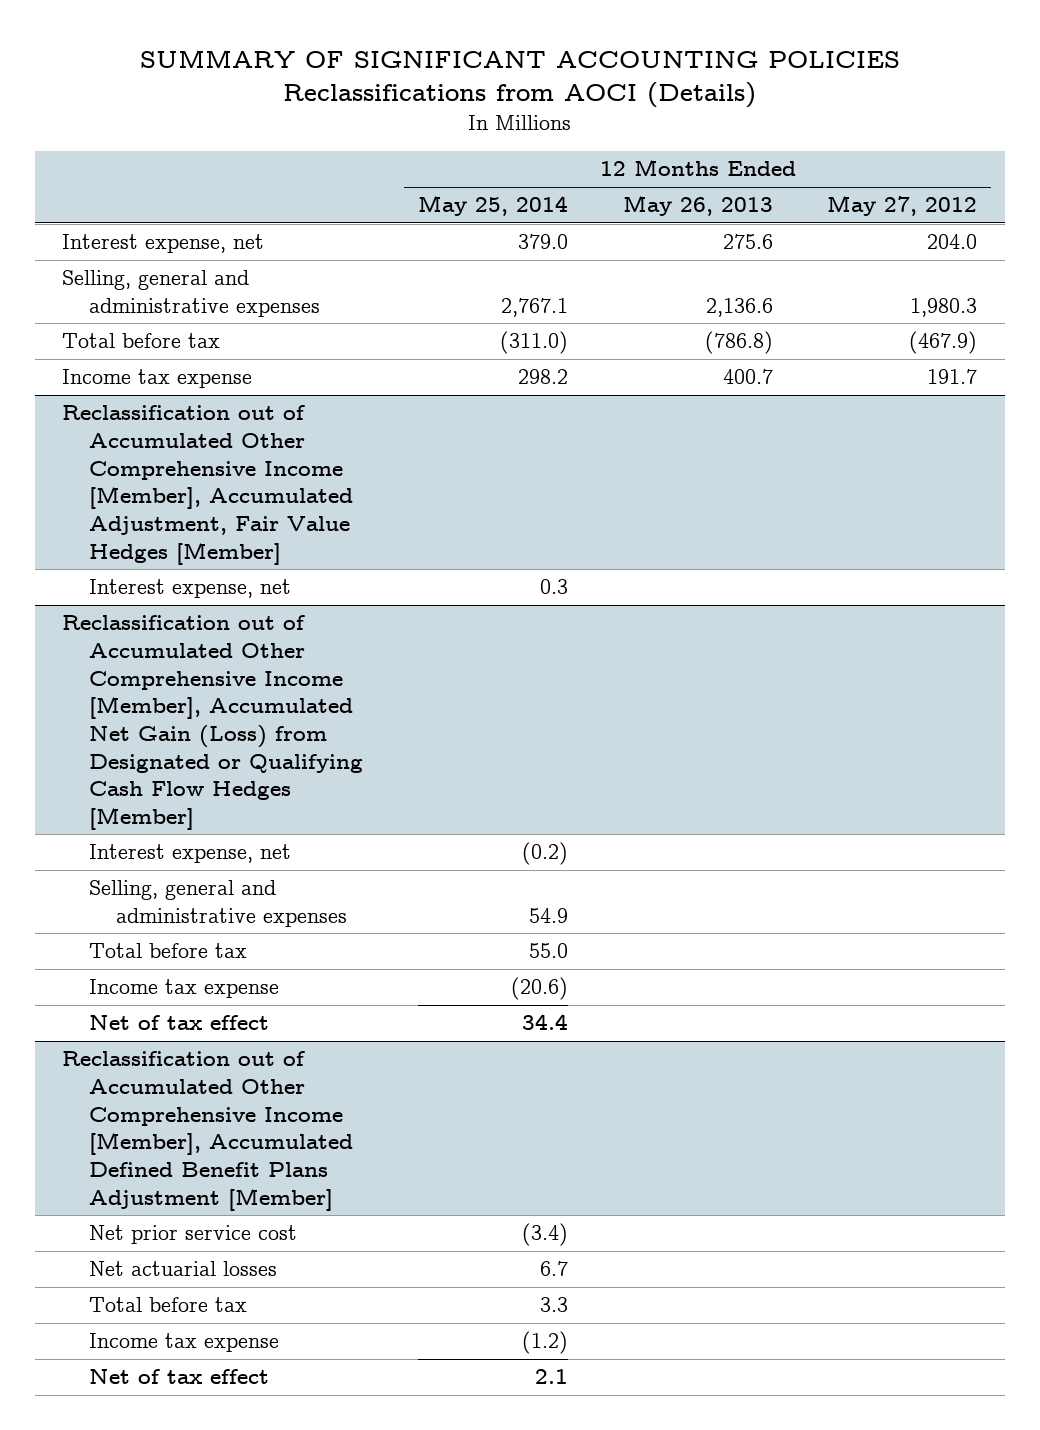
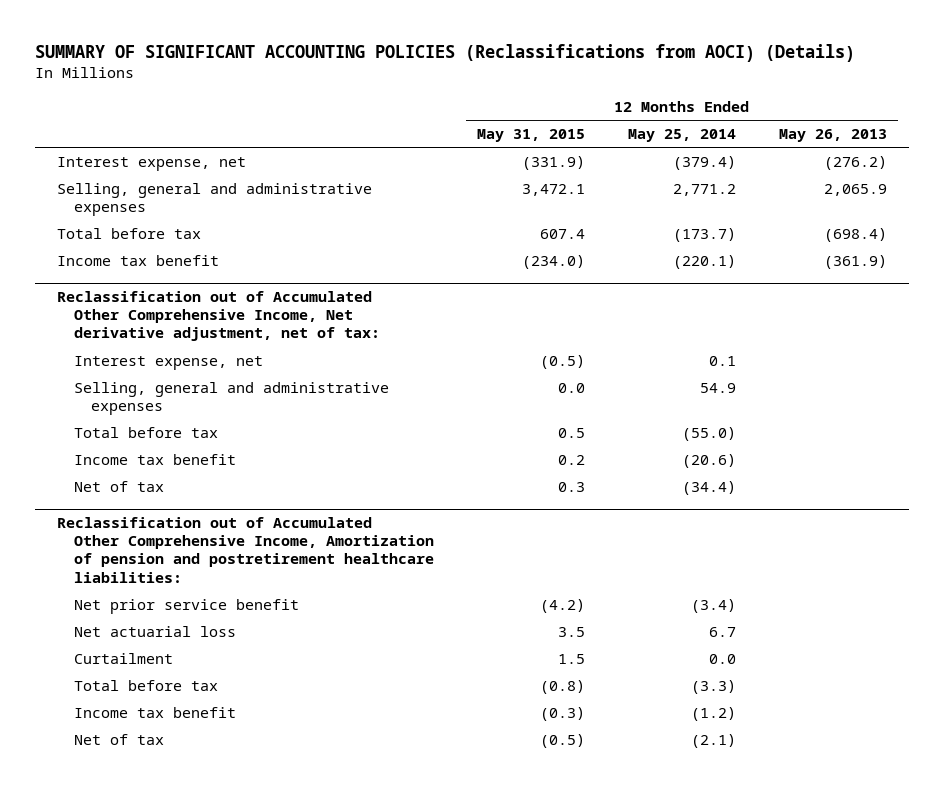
- SUMMARY OF SIGNIFICANT ACCOUNTING POLICIES Reclassifications from AOCI (Details)
+ SUMMARY OF SIGNIFICANT ACCOUNTING POLICIES (Reclassifications from AOCI) (Details)
- | 12 Months Ended May 25, 2014 | 12 Months Ended May 26, 2013 | 12 Months Ended May 27, 2012
+ | 12 Months Ended May 31, 2015 | 12 Months Ended May 25, 2014 | 12 Months Ended May 26, 2013
- Interest expense, net | 379.0 | 275.6 | 204.0
- Selling, general and administrative expenses | 2,767.1 | 2,136.6 | 1,980.3
- Total before tax | (311.0) | (786.8) | (467.9)
- Income tax expense | 298.2 | 400.7 | 191.7
- Reclassification out of Accumulated Other Comprehensive Income [Member], Accumulated Adjustment, Fair Value Hedges [Member]
- Interest expense, net | 0.3 | |
- Reclassification out of Accumulated Other Comprehensive Income [Member], Accumulated Net Gain (Loss) from Designated or Qualifying Cash Flow Hedges [Member]
- Interest expense, net | (0.2) | |
+ Interest expense, net | (331.9) | (379.4) | (276.2)
+ Selling, general and administrative expenses | 3,472.1 | 2,771.2 | 2,065.9
+ Total before tax | 607.4 | (173.7) | (698.4)
+ Income tax benefit | (234.0) | (220.1) | (361.9)
+ Reclassification out of Accumulated Other Comprehensive Income, Net derivative adjustment, net of tax:
+ Interest expense, net | (0.5) | 0.1 |
- Total before tax | 55.0 | |
- Income tax expense | (20.6) | |
- Net of tax effect | 34.4 | |
- Reclassification out of Accumulated Other Comprehensive Income [Member], Accumulated Defined Benefit Plans Adjustment [Member]
- Net prior service cost | (3.4) | |
- Net actuarial losses | 6.7 | |
- Total before tax | 3.3 | |
- Income tax expense | (1.2) | |
- Net of tax effect | 2.1 | |
+ Total before tax | 0.5 | (55.0) |
+ Income tax benefit | 0.2 | (20.6) |
+ Net of tax | 0.3 | (34.4) |
+ Reclassification out of Accumulated Other Comprehensive Income, Amortization of pension and postretirement healthcare liabilities:
+ Net prior service benefit | (4.2) | (3.4) |
+ Net actuarial loss | 3.5 | 6.7 |
+ Curtailment | 1.5 | 0.0 |
+ Total before tax | (0.8) | (3.3) |
+ Income tax benefit | (0.3) | (1.2) |
+ Net of tax | (0.5) | (2.1) |

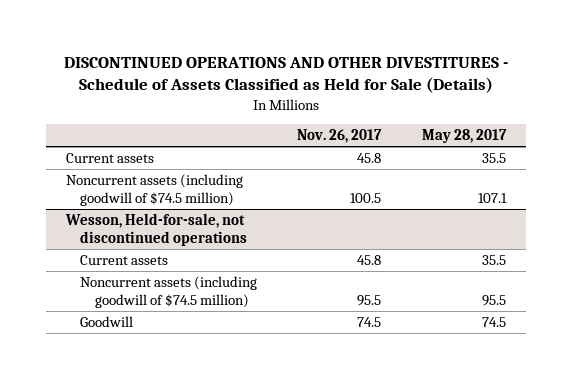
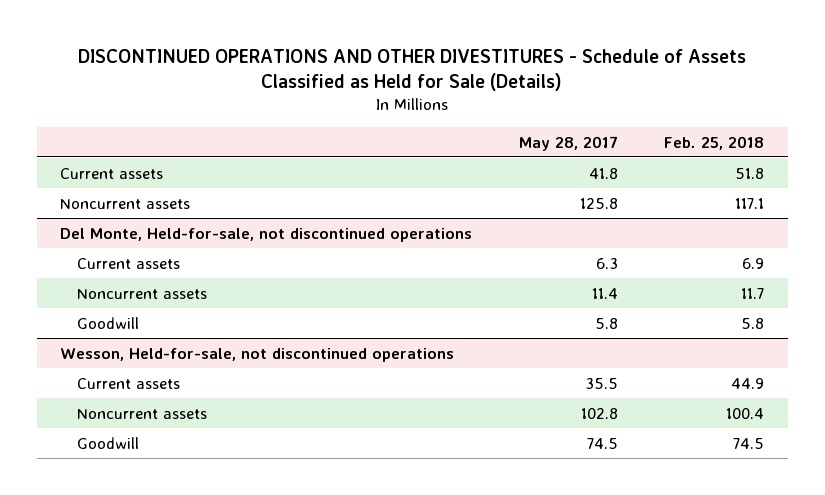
- | Nov. 26, 2017 | May 28, 2017
+ | May 28, 2017 | Feb. 25, 2018
- Current assets | 45.8 | 35.5
- Noncurrent assets (including goodwill of $74.5 million) | 100.5 | 107.1
+ Current assets | 41.8 | 51.8
+ Noncurrent assets | 125.8 | 117.1
+ Del Monte, Held-for-sale, not discontinued operations
+ Current assets | 6.3 | 6.9
+ Noncurrent assets | 11.4 | 11.7
+ Goodwill | 5.8 | 5.8
@ Wesson, Held-for-sale, not discontinued operations
- Noncurrent assets (including goodwill of $74.5 million) | 95.5 | 95.5
+ Noncurrent assets | 102.8 | 100.4

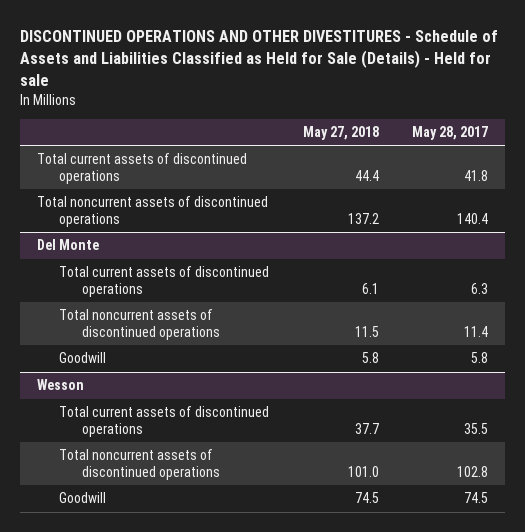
- DISCONTINUED OPERATIONS AND OTHER DIVESTITURES - Schedule of Assets Classified as Held for Sale (Details)
+ DISCONTINUED OPERATIONS AND OTHER DIVESTITURES - Schedule of Assets and Liabilities Classified as Held for Sale (Details) - Held for sale
- | May 28, 2017 | Feb. 25, 2018
+ | May 27, 2018 | May 28, 2017
- Current assets | 41.8 | 51.8
- Noncurrent assets | 125.8 | 117.1
- Del Monte, Held-for-sale, not discontinued operations
- Current assets | 6.3 | 6.9
- Noncurrent assets | 11.4 | 11.7
+ Total current assets of discontinued operations | 44.4 | 41.8
+ Total noncurrent assets of discontinued operations | 137.2 | 140.4
+ Del Monte
+ Total current assets of discontinued operations | 6.1 | 6.3
+ Total noncurrent assets of discontinued operations | 11.5 | 11.4
- Wesson, Held-for-sale, not discontinued operations
- Current assets | 35.5 | 44.9
- Noncurrent assets | 102.8 | 100.4
+ Wesson
+ Total current assets of discontinued operations | 37.7 | 35.5
+ Total noncurrent assets of discontinued operations | 101.0 | 102.8

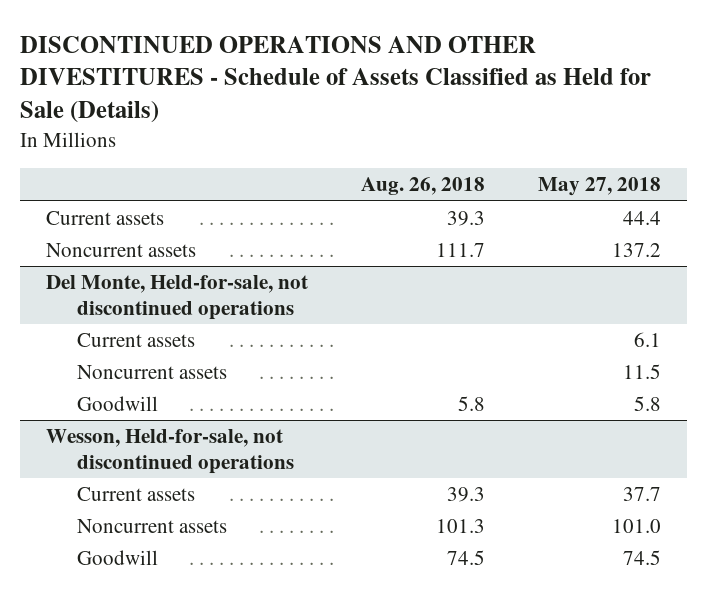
- DISCONTINUED OPERATIONS AND OTHER DIVESTITURES - Schedule of Assets and Liabilities Classified as Held for Sale (Details) - Held for sale
+ DISCONTINUED OPERATIONS AND OTHER DIVESTITURES - Schedule of Assets Classified as Held for Sale (Details)
- | May 27, 2018 | May 28, 2017
+ | Aug. 26, 2018 | May 27, 2018
- Total current assets of discontinued operations | 44.4 | 41.8
- Total noncurrent assets of discontinued operations | 137.2 | 140.4
- Del Monte
- Total current assets of discontinued operations | 6.1 | 6.3
- Total noncurrent assets of discontinued operations | 11.5 | 11.4
+ Current assets | 39.3 | 44.4
+ Noncurrent assets | 111.7 | 137.2
+ Del Monte, Held-for-sale, not discontinued operations
+ Current assets | | 6.1
+ Noncurrent assets | | 11.5
- Wesson
- Total current assets of discontinued operations | 37.7 | 35.5
- Total noncurrent assets of discontinued operations | 101.0 | 102.8
+ Wesson, Held-for-sale, not discontinued operations
+ Current assets | 39.3 | 37.7
+ Noncurrent assets | 101.3 | 101.0

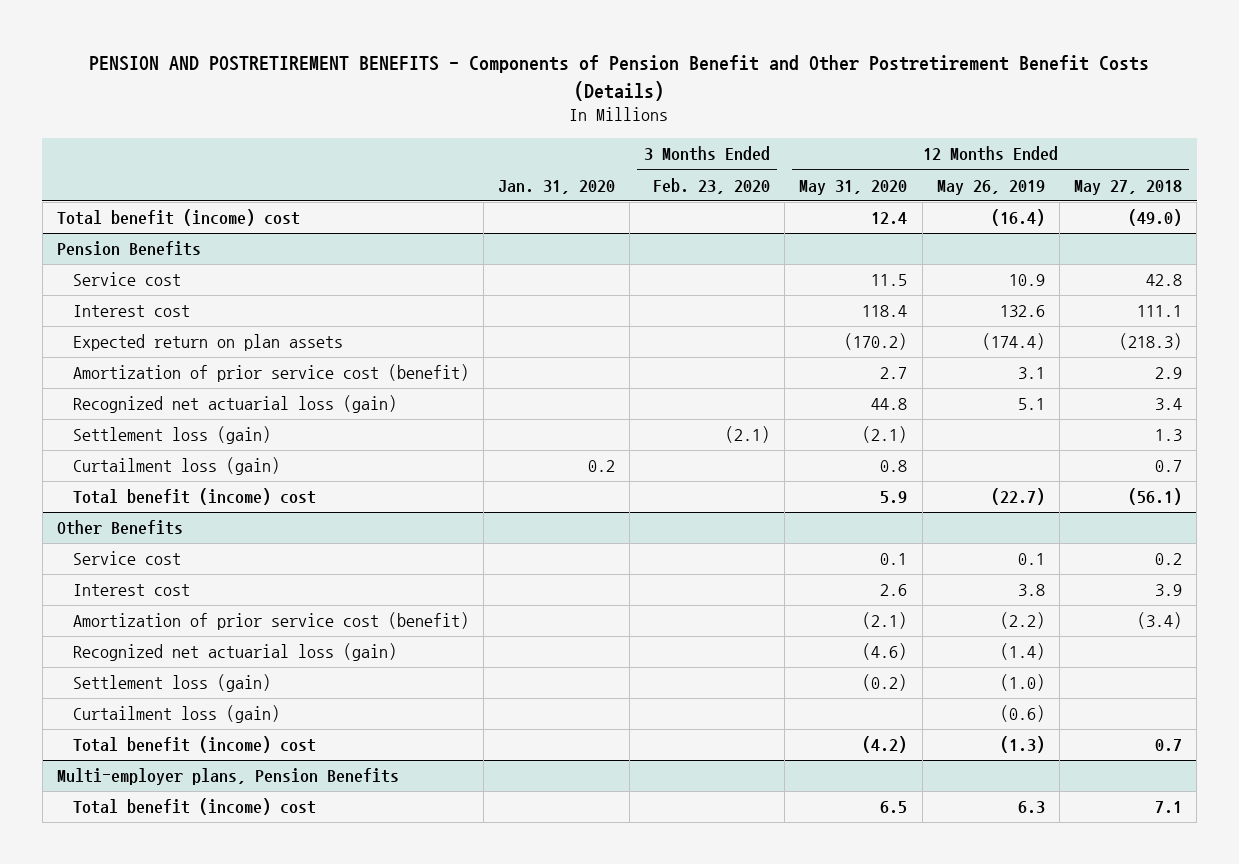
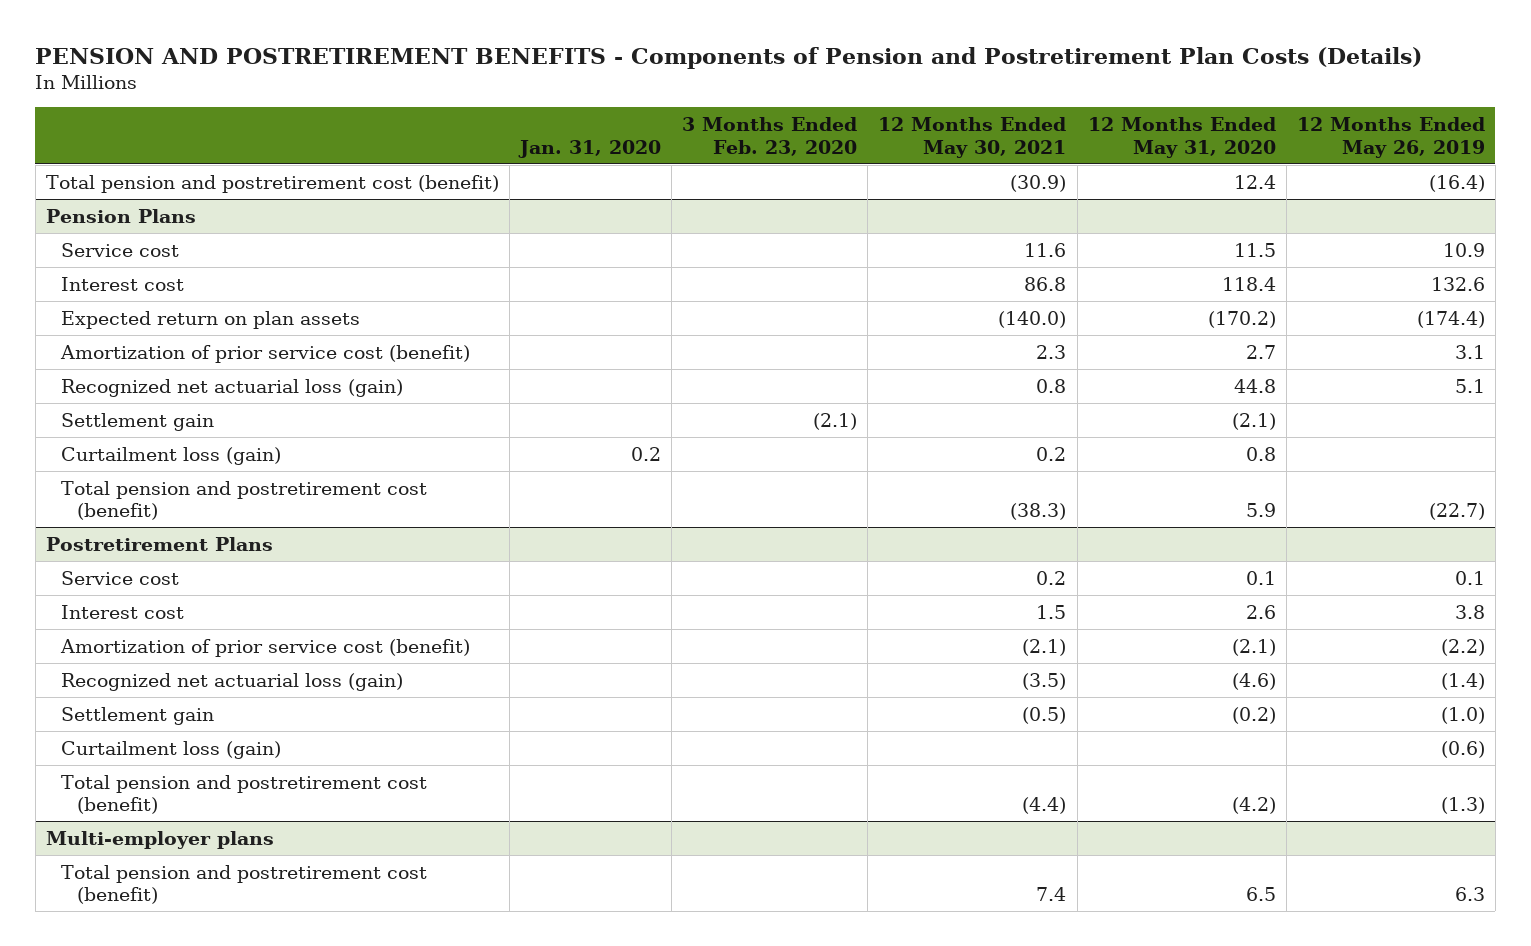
- PENSION AND POSTRETIREMENT BENEFITS - Components of Pension Benefit and Other Postretirement Benefit Costs (Details)
+ PENSION AND POSTRETIREMENT BENEFITS - Components of Pension and Postretirement Plan Costs (Details)
- | Jan. 31, 2020 | 3 Months Ended Feb. 23, 2020 | 12 Months Ended May 31, 2020 | 12 Months Ended May 26, 2019 | 12 Months Ended May 27, 2018
+ | Jan. 31, 2020 | 3 Months Ended Feb. 23, 2020 | 12 Months Ended May 30, 2021 | 12 Months Ended May 31, 2020 | 12 Months Ended May 26, 2019
- Total benefit (income) cost | | | 12.4 | (16.4) | (49.0)
- Pension Benefits
+ Total pension and postretirement cost (benefit) | | | (30.9) | 12.4 | (16.4)
+ Pension Plans
- Settlement loss (gain) | | (2.1) | (2.1) | | 1.3
+ Settlement gain | | (2.1) | | (2.1) |
- Total benefit (income) cost | | | 5.9 | (22.7) | (56.1)
- Other Benefits
+ Total pension and postretirement cost (benefit) | | | (38.3) | 5.9 | (22.7)
+ Postretirement Plans
- Settlement loss (gain) | | | (0.2) | (1.0) |
+ Settlement gain | | | (0.5) | (0.2) | (1.0)
- Total benefit (income) cost | | | (4.2) | (1.3) | 0.7
- Multi-employer plans, Pension Benefits
- Total benefit (income) cost | | | 6.5 | 6.3 | 7.1
+ Total pension and postretirement cost (benefit) | | | (4.4) | (4.2) | (1.3)
+ Multi-employer plans
+ Total pension and postretirement cost (benefit) | | | 7.4 | 6.5 | 6.3

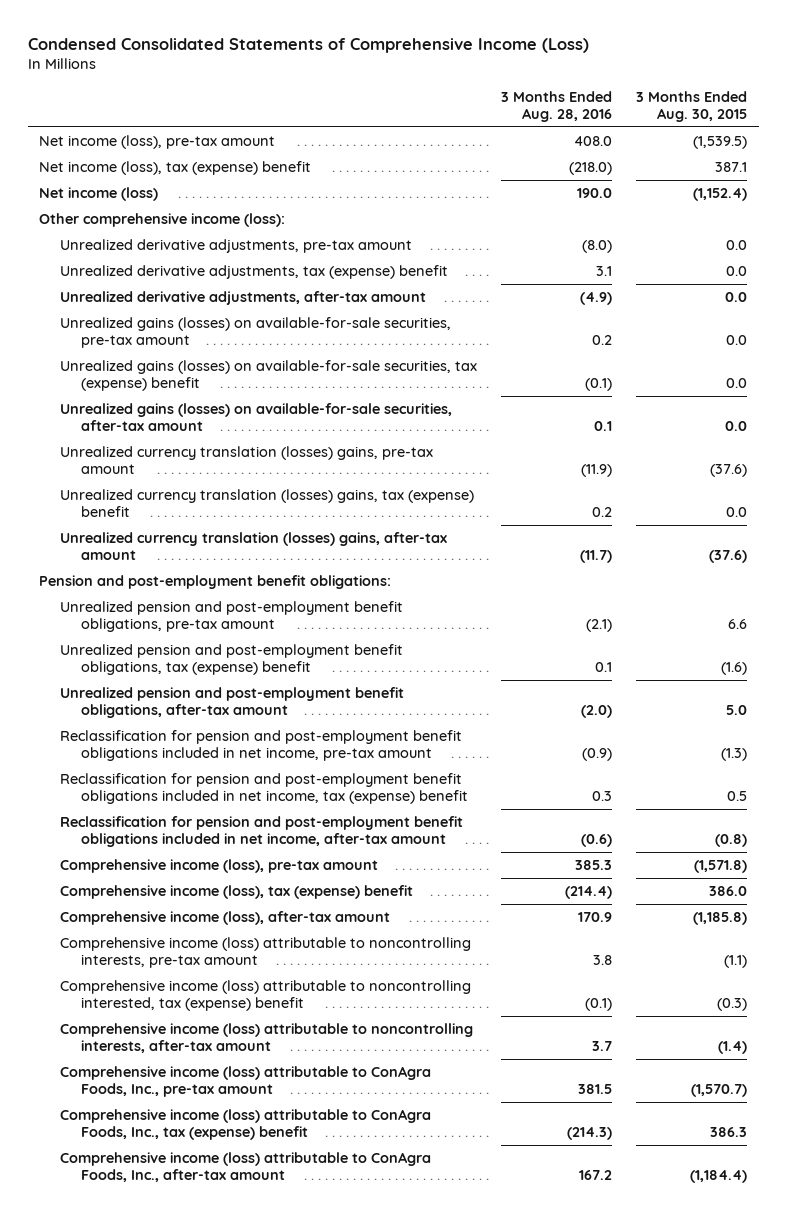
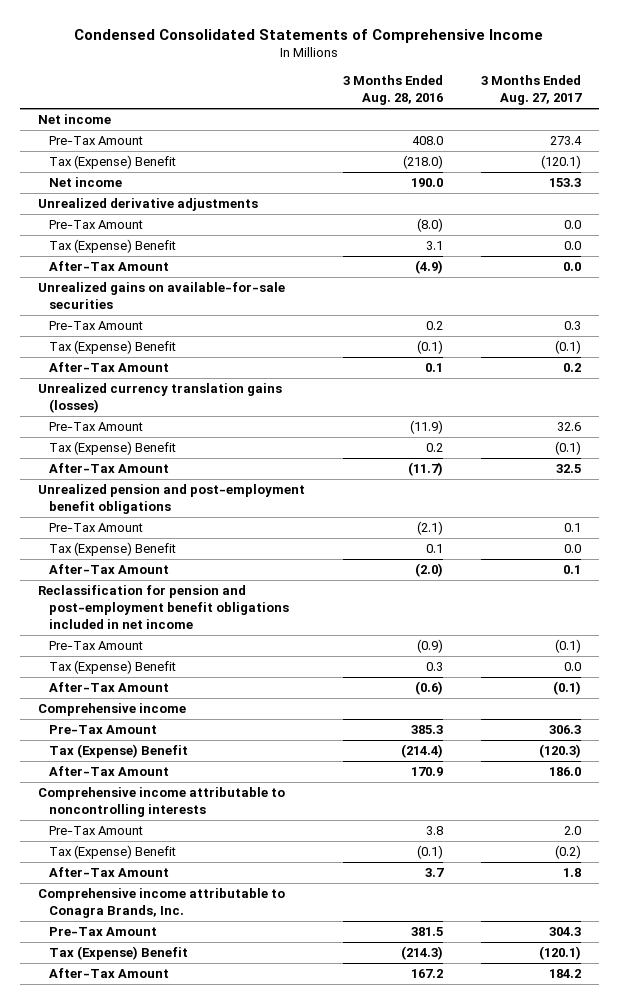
- Condensed Consolidated Statements of Comprehensive Income (Loss)
+ Condensed Consolidated Statements of Comprehensive Income
- | 3 Months Ended Aug. 28, 2016 | 3 Months Ended Aug. 30, 2015
+ | 3 Months Ended Aug. 28, 2016 | 3 Months Ended Aug. 27, 2017
- Net income (loss), pre-tax amount | 408.0 | (1,539.5)
- Net income (loss), tax (expense) benefit | (218.0) | 387.1
- Net income (loss) | 190.0 | (1,152.4)
- Other comprehensive income (loss):
- Unrealized derivative adjustments, pre-tax amount | (8.0) | 0.0
- Unrealized derivative adjustments, tax (expense) benefit | 3.1 | 0.0
- Unrealized derivative adjustments, after-tax amount | (4.9) | 0.0
- Unrealized gains (losses) on available-for-sale securities, pre-tax amount | 0.2 | 0.0
- Unrealized gains (losses) on available-for-sale securities, tax (expense) benefit | (0.1) | 0.0
- Unrealized gains (losses) on available-for-sale securities, after-tax amount | 0.1 | 0.0
- Unrealized currency translation (losses) gains, pre-tax amount | (11.9) | (37.6)
- Unrealized currency translation (losses) gains, tax (expense) benefit | 0.2 | 0.0
- Unrealized currency translation (losses) gains, after-tax amount | (11.7) | (37.6)
- Pension and post-employment benefit obligations:
- Unrealized pension and post-employment benefit obligations, pre-tax amount | (2.1) | 6.6
- Unrealized pension and post-employment benefit obligations, tax (expense) benefit | 0.1 | (1.6)
- Unrealized pension and post-employment benefit obligations, after-tax amount | (2.0) | 5.0
- Reclassification for pension and post-employment benefit obligations included in net income, pre-tax amount | (0.9) | (1.3)
- Reclassification for pension and post-employment benefit obligations included in net income, tax (expense) benefit | 0.3 | 0.5
- Reclassification for pension and post-employment benefit obligations included in net income, after-tax amount | (0.6) | (0.8)
- Comprehensive income (loss), pre-tax amount | 385.3 | (1,571.8)
- Comprehensive income (loss), tax (expense) benefit | (214.4) | 386.0
- Comprehensive income (loss), after-tax amount | 170.9 | (1,185.8)
- Comprehensive income (loss) attributable to noncontrolling interests, pre-tax amount | 3.8 | (1.1)
- Comprehensive income (loss) attributable to noncontrolling interested, tax (expense) benefit | (0.1) | (0.3)
- Comprehensive income (loss) attributable to noncontrolling interests, after-tax amount | 3.7 | (1.4)
- Comprehensive income (loss) attributable to ConAgra Foods, Inc., pre-tax amount | 381.5 | (1,570.7)
- Comprehensive income (loss) attributable to ConAgra Foods, Inc., tax (expense) benefit | (214.3) | 386.3
- Comprehensive income (loss) attributable to ConAgra Foods, Inc., after-tax amount | 167.2 | (1,184.4)
+ Net income
+ Pre-Tax Amount | 408.0 | 273.4
+ Tax (Expense) Benefit | (218.0) | (120.1)
+ Net income | 190.0 | 153.3
+ Unrealized derivative adjustments
+ Pre-Tax Amount | (8.0) | 0.0
+ Tax (Expense) Benefit | 3.1 | 0.0
+ After-Tax Amount | (4.9) | 0.0
+ Unrealized gains on available-for-sale securities
+ Pre-Tax Amount | 0.2 | 0.3
+ Tax (Expense) Benefit | (0.1) | (0.1)
+ After-Tax Amount | 0.1 | 0.2
+ Unrealized currency translation gains (losses)
+ Pre-Tax Amount | (11.9) | 32.6
+ Tax (Expense) Benefit | 0.2 | (0.1)
+ After-Tax Amount | (11.7) | 32.5
+ Unrealized pension and post-employment benefit obligations
+ Pre-Tax Amount | (2.1) | 0.1
+ Tax (Expense) Benefit | 0.1 | 0.0
+ After-Tax Amount | (2.0) | 0.1
+ Reclassification for pension and post-employment benefit obligations included in net income
+ Pre-Tax Amount | (0.9) | (0.1)
+ Tax (Expense) Benefit | 0.3 | 0.0
+ After-Tax Amount | (0.6) | (0.1)
+ Comprehensive income
+ Pre-Tax Amount | 385.3 | 306.3
+ Tax (Expense) Benefit | (214.4) | (120.3)
+ After-Tax Amount | 170.9 | 186.0
+ Comprehensive income attributable to noncontrolling interests
+ Pre-Tax Amount | 3.8 | 2.0
+ Tax (Expense) Benefit | (0.1) | (0.2)
+ After-Tax Amount | 3.7 | 1.8
+ Comprehensive income attributable to Conagra Brands, Inc.
+ Pre-Tax Amount | 381.5 | 304.3
+ Tax (Expense) Benefit | (214.3) | (120.1)
+ After-Tax Amount | 167.2 | 184.2

